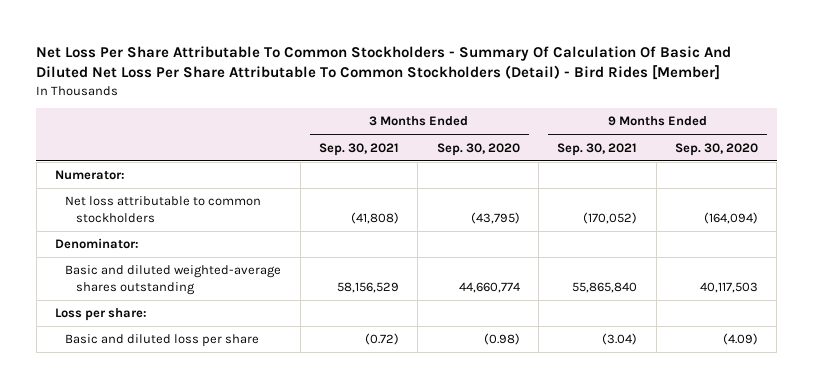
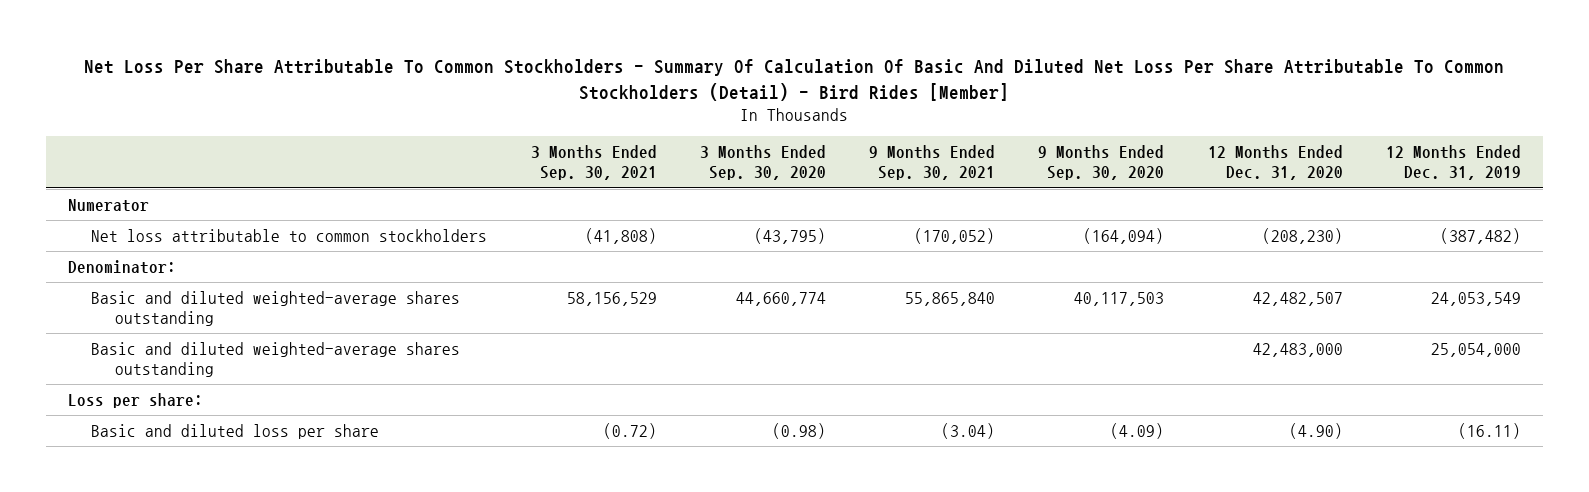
- | 3 Months Ended Sep. 30, 2021 | 3 Months Ended Sep. 30, 2020 | 9 Months Ended Sep. 30, 2021 | 9 Months Ended Sep. 30, 2020
+ | 3 Months Ended Sep. 30, 2021 | 3 Months Ended Sep. 30, 2020 | 9 Months Ended Sep. 30, 2021 | 9 Months Ended Sep. 30, 2020 | 12 Months Ended Dec. 31, 2020 | 12 Months Ended Dec. 31, 2019
- Numerator:
+ Numerator
+ Basic and diluted weighted-average shares outstanding | | | | | 42,483,000 | 25,054,000

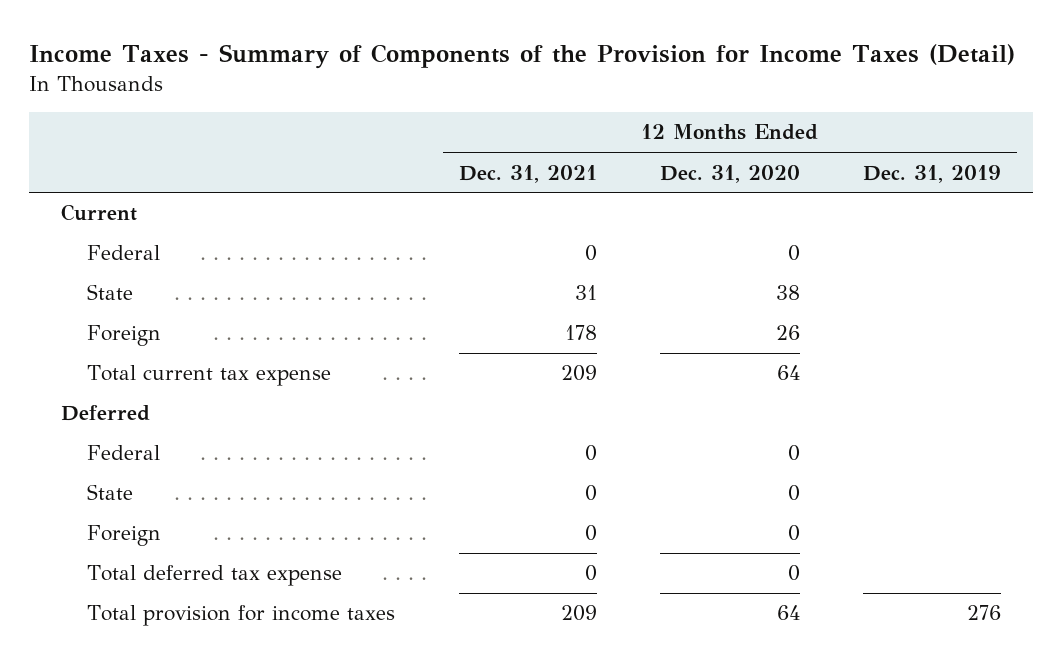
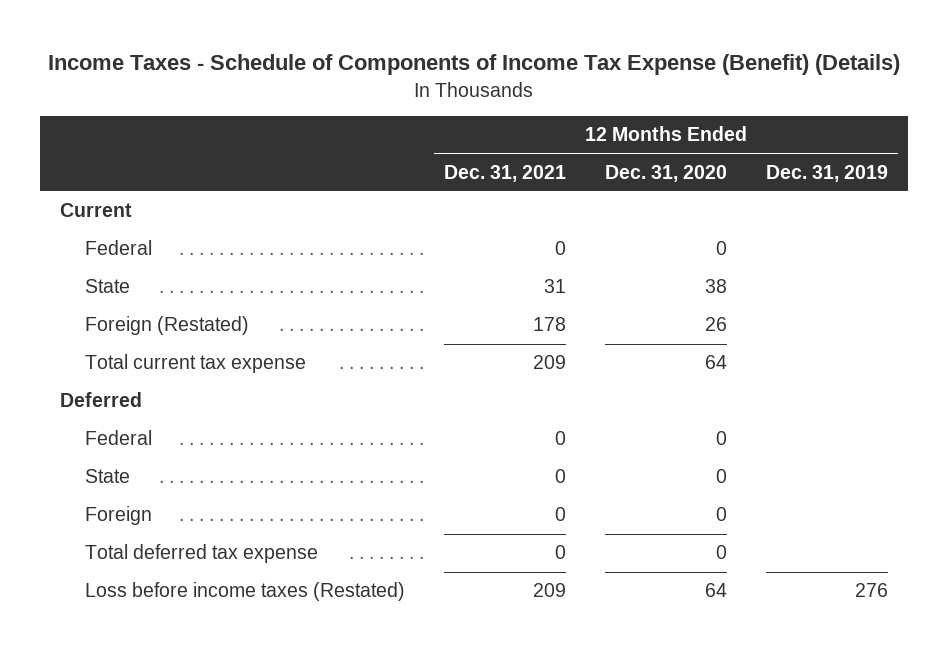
- Income Taxes - Summary of Components of the Provision for Income Taxes (Detail)
+ Income Taxes - Schedule of Components of Income Tax Expense (Benefit) (Details)
- Foreign | 178 | 26 |
+ Foreign (Restated) | 178 | 26 |
- Total provision for income taxes | 209 | 64 | 276
+ Loss before income taxes (Restated) | 209 | 64 | 276

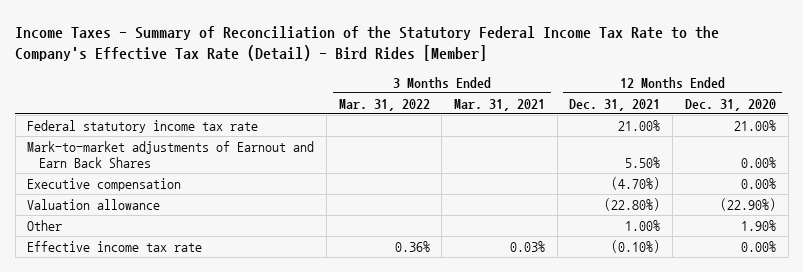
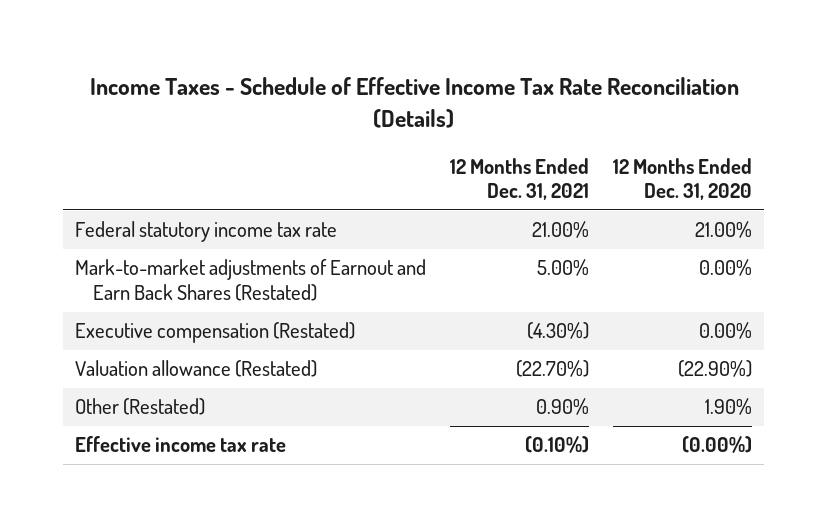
- Income Taxes - Summary of Reconciliation of the Statutory Federal Income Tax Rate to the Company's Effective Tax Rate (Detail) - Bird Rides [Member]
+ Income Taxes - Schedule of Effective Income Tax Rate Reconciliation (Details)
- | 3 Months Ended Mar. 31, 2022 | 3 Months Ended Mar. 31, 2021 | 12 Months Ended Dec. 31, 2021 | 12 Months Ended Dec. 31, 2020
+ | 12 Months Ended Dec. 31, 2021 | 12 Months Ended Dec. 31, 2020
- Mark-to-market adjustments of Earnout and Earn Back Shares | | | 5.50% | 0.00%
- Executive compensation | | | (4.70%) | 0.00%
- Valuation allowance | | | (22.80%) | (22.90%)
- Other | | | 1.00% | 1.90%
- Effective income tax rate | 0.36% | 0.03% | (0.10%) | 0.00%
+ Mark-to-market adjustments of Earnout and Earn Back Shares (Restated) | 5.00% | 0.00%
+ Executive compensation (Restated) | (4.30%) | 0.00%
+ Valuation allowance (Restated) | (22.70%) | (22.90%)
+ Other (Restated) | 0.90% | 1.90%
+ Effective income tax rate | (0.10%) | (0.00%)

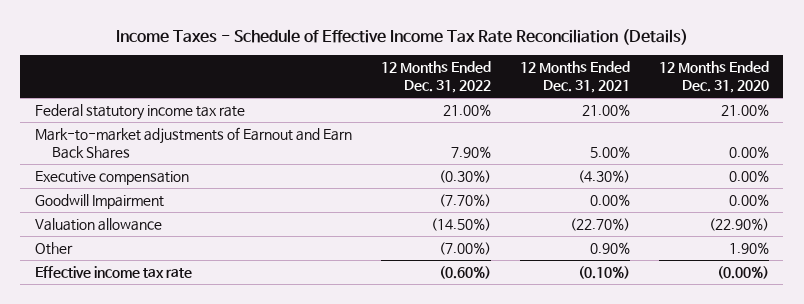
- | 12 Months Ended Dec. 31, 2021 | 12 Months Ended Dec. 31, 2020
+ | 12 Months Ended Dec. 31, 2022 | 12 Months Ended Dec. 31, 2021 | 12 Months Ended Dec. 31, 2020
- Mark-to-market adjustments of Earnout and Earn Back Shares (Restated) | 5.00% | 0.00%
- Executive compensation (Restated) | (4.30%) | 0.00%
- Valuation allowance (Restated) | (22.70%) | (22.90%)
- Other (Restated) | 0.90% | 1.90%
+ Mark-to-market adjustments of Earnout and Earn Back Shares | 7.90% | 5.00% | 0.00%
+ Executive compensation | (0.30%) | (4.30%) | 0.00%
+ Goodwill Impairment | (7.70%) | 0.00% | 0.00%
+ Valuation allowance | (14.50%) | (22.70%) | (22.90%)
+ Other | (7.00%) | 0.90% | 1.90%

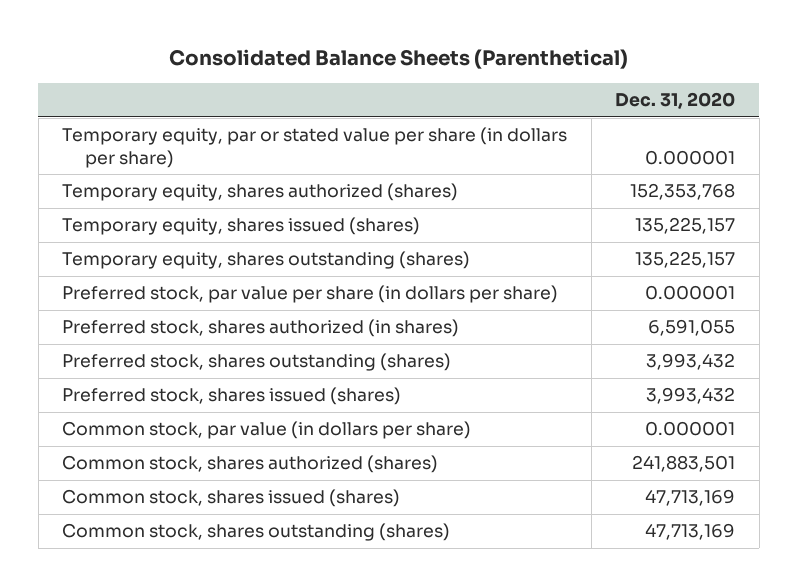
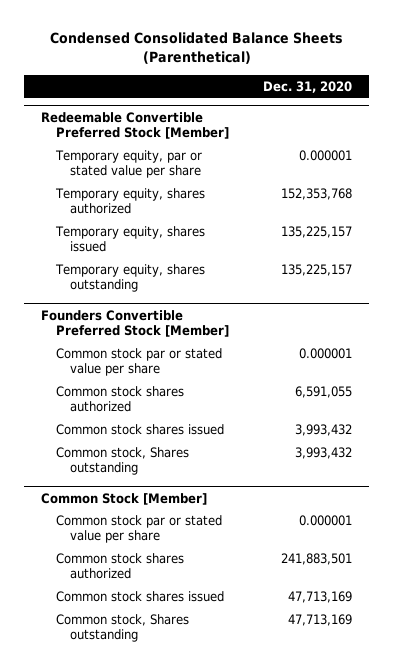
- Consolidated Balance Sheets (Parenthetical)
+ Condensed Consolidated Balance Sheets (Parenthetical)
- Temporary equity, par or stated value per share (in dollars per share) | 0.000001
- Temporary equity, shares authorized (shares) | 152,353,768
- Temporary equity, shares issued (shares) | 135,225,157
- Temporary equity, shares outstanding (shares) | 135,225,157
- Preferred stock, par value per share (in dollars per share) | 0.000001
- Preferred stock, shares authorized (in shares) | 6,591,055
- Preferred stock, shares outstanding (shares) | 3,993,432
- Preferred stock, shares issued (shares) | 3,993,432
- Common stock, par value (in dollars per share) | 0.000001
- Common stock, shares authorized (shares) | 241,883,501
- Common stock, shares issued (shares) | 47,713,169
- Common stock, shares outstanding (shares) | 47,713,169
+ Redeemable Convertible Preferred Stock [Member]
+ Temporary equity, par or stated value per share | 0.000001
+ Temporary equity, shares authorized | 152,353,768
+ Temporary equity, shares issued | 135,225,157
+ Temporary equity, shares outstanding | 135,225,157
+ Founders Convertible Preferred Stock [Member]
+ Common stock par or stated value per share | 0.000001
+ Common stock shares authorized | 6,591,055
+ Common stock shares issued | 3,993,432
+ Common stock, Shares outstanding | 3,993,432
+ Common Stock [Member]
+ Common stock par or stated value per share | 0.000001
+ Common stock shares authorized | 241,883,501
+ Common stock shares issued | 47,713,169
+ Common stock, Shares outstanding | 47,713,169

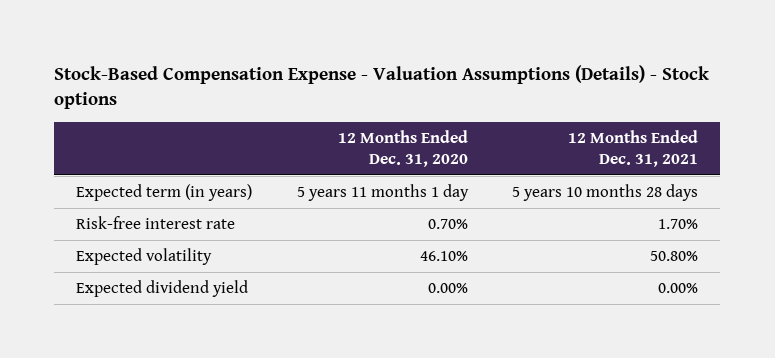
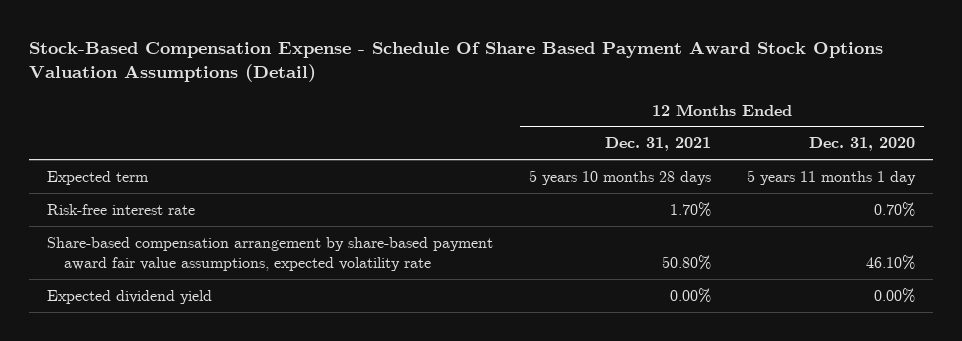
- Stock-Based Compensation Expense - Valuation Assumptions (Details) - Stock options
+ Stock-Based Compensation Expense - Schedule Of Share Based Payment Award Stock Options Valuation Assumptions (Detail)
- | 12 Months Ended Dec. 31, 2020 | 12 Months Ended Dec. 31, 2021
+ | 12 Months Ended Dec. 31, 2021 | 12 Months Ended Dec. 31, 2020
- Expected term (in years) | 5 years 11 months 1 day | 5 years 10 months 28 days
+ Expected term | 5 years 10 months 28 days | 5 years 11 months 1 day
- Expected volatility | 46.10% | 50.80%
+ Share-based compensation arrangement by share-based payment award fair value assumptions, expected volatility rate | 50.80% | 46.10%

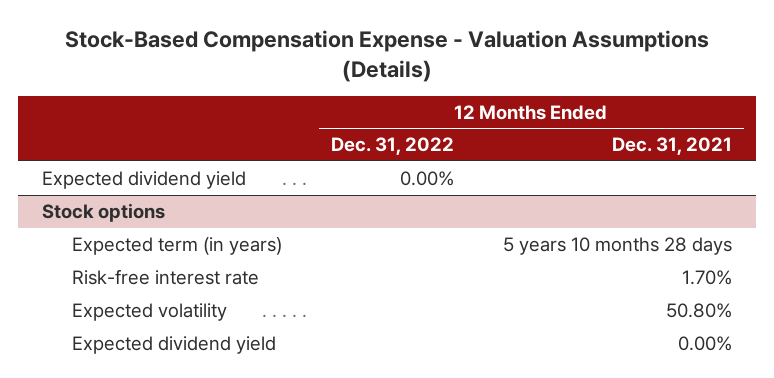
- Stock-Based Compensation Expense - Schedule Of Share Based Payment Award Stock Options Valuation Assumptions (Detail)
+ Stock-Based Compensation Expense - Valuation Assumptions (Details)
- | 12 Months Ended Dec. 31, 2021 | 12 Months Ended Dec. 31, 2020
+ | 12 Months Ended Dec. 31, 2022 | 12 Months Ended Dec. 31, 2021
- Expected term | 5 years 10 months 28 days | 5 years 11 months 1 day
+ Expected dividend yield | 0.00% |
+ Stock options
+ Expected term (in years) | | 5 years 10 months 28 days
- Share-based compensation arrangement by share-based payment award fair value assumptions, expected volatility rate | 50.80% | 46.10%
+ Expected volatility | | 50.80%

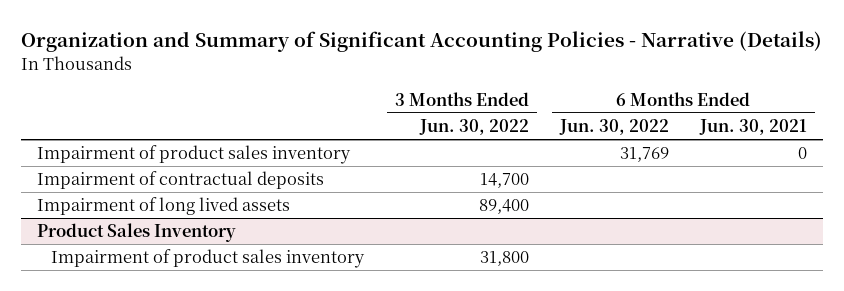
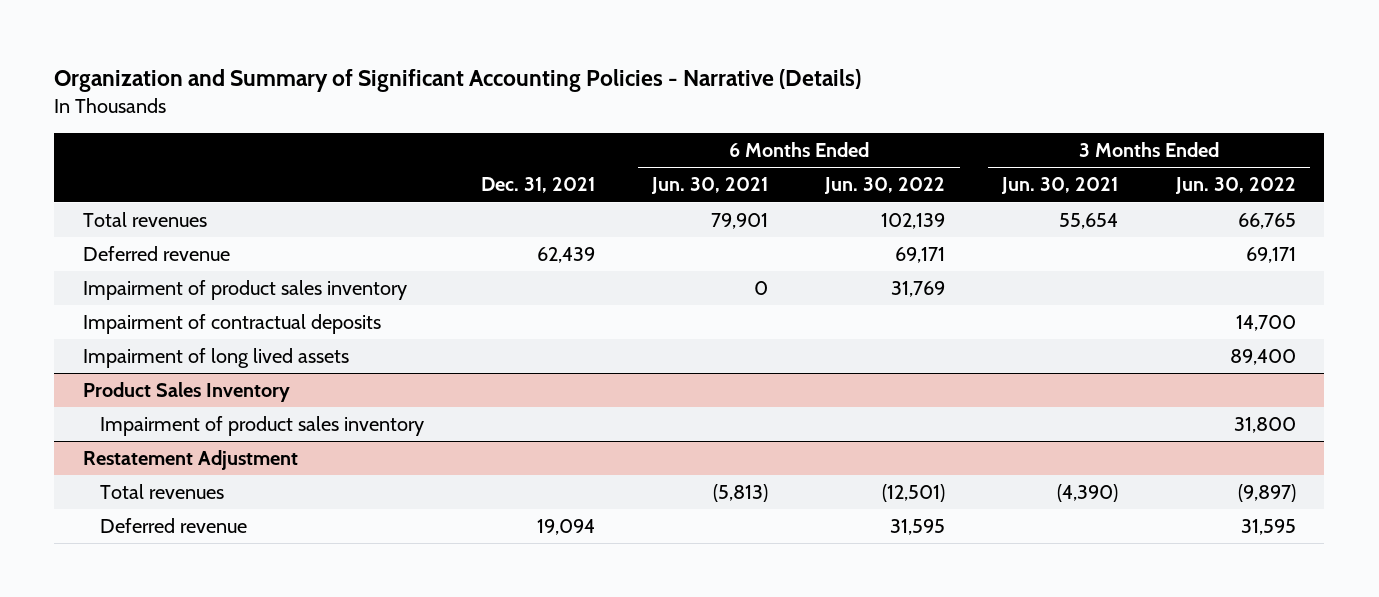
- | 3 Months Ended Jun. 30, 2022 | 6 Months Ended Jun. 30, 2022 | 6 Months Ended Jun. 30, 2021
+ | Dec. 31, 2021 | 6 Months Ended Jun. 30, 2021 | 6 Months Ended Jun. 30, 2022 | 3 Months Ended Jun. 30, 2021 | 3 Months Ended Jun. 30, 2022
+ Total revenues | | 79,901 | 102,139 | 55,654 | 66,765
+ Deferred revenue | 62,439 | | 69,171 | | 69,171
+ Restatement Adjustment
+ Total revenues | | (5,813) | (12,501) | (4,390) | (9,897)
+ Deferred revenue | 19,094 | | 31,595 | | 31,595

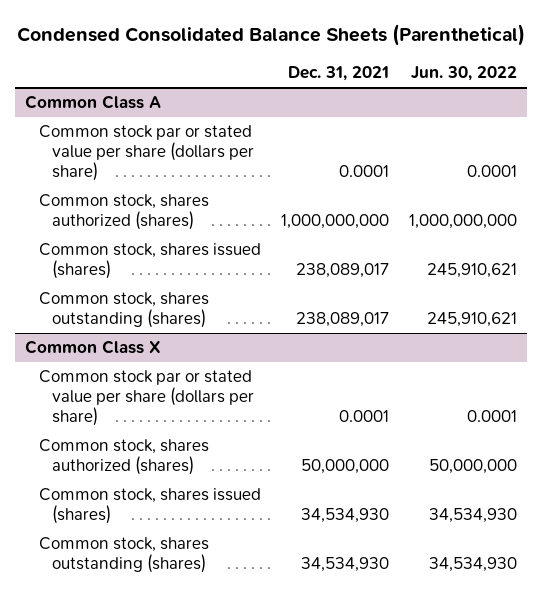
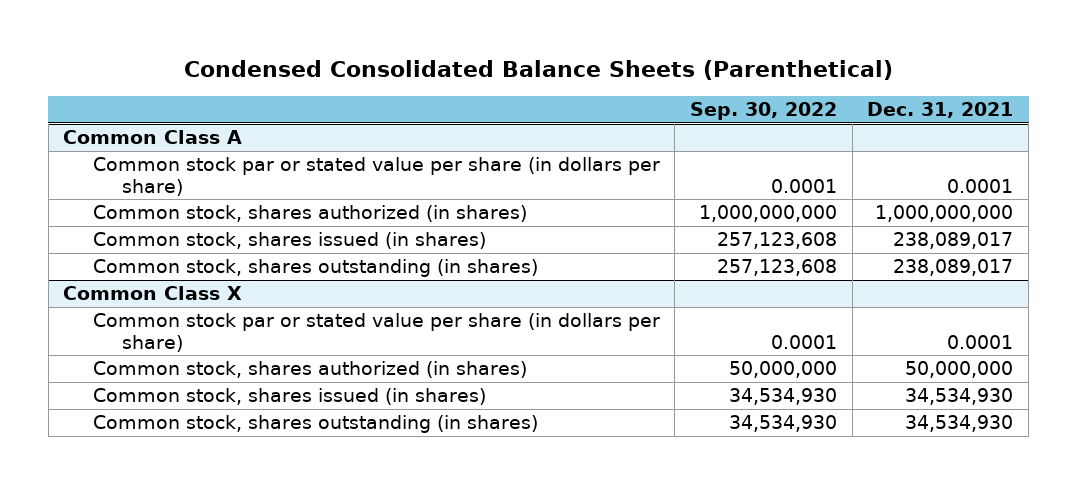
- | Dec. 31, 2021 | Jun. 30, 2022
+ | Sep. 30, 2022 | Dec. 31, 2021
@ Common Class A
- Common stock par or stated value per share (dollars per share) | 0.0001 | 0.0001
- Common stock, shares authorized (shares) | 1,000,000,000 | 1,000,000,000
- Common stock, shares issued (shares) | 238,089,017 | 245,910,621
- Common stock, shares outstanding (shares) | 238,089,017 | 245,910,621
+ Common stock par or stated value per share (in dollars per share) | 0.0001 | 0.0001
+ Common stock, shares authorized (in shares) | 1,000,000,000 | 1,000,000,000
+ Common stock, shares issued (in shares) | 257,123,608 | 238,089,017
+ Common stock, shares outstanding (in shares) | 257,123,608 | 238,089,017
@ Common Class X
- Common stock par or stated value per share (dollars per share) | 0.0001 | 0.0001
- Common stock, shares authorized (shares) | 50,000,000 | 50,000,000
- Common stock, shares issued (shares) | 34,534,930 | 34,534,930
- Common stock, shares outstanding (shares) | 34,534,930 | 34,534,930
+ Common stock par or stated value per share (in dollars per share) | 0.0001 | 0.0001
+ Common stock, shares authorized (in shares) | 50,000,000 | 50,000,000
+ Common stock, shares issued (in shares) | 34,534,930 | 34,534,930
+ Common stock, shares outstanding (in shares) | 34,534,930 | 34,534,930

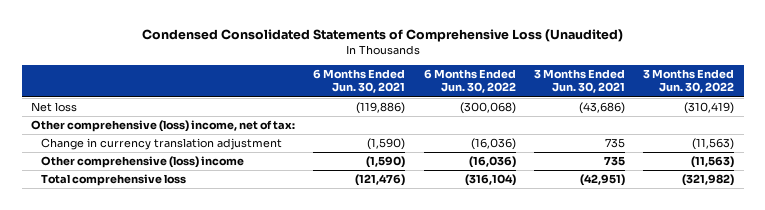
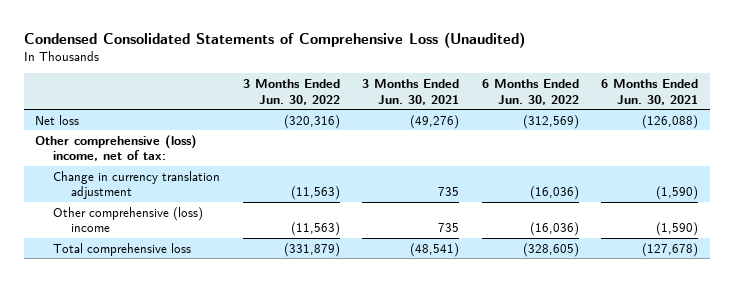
- | 6 Months Ended Jun. 30, 2021 | 6 Months Ended Jun. 30, 2022 | 3 Months Ended Jun. 30, 2021 | 3 Months Ended Jun. 30, 2022
+ | 3 Months Ended Jun. 30, 2022 | 3 Months Ended Jun. 30, 2021 | 6 Months Ended Jun. 30, 2022 | 6 Months Ended Jun. 30, 2021
- Net loss | (119,886) | (300,068) | (43,686) | (310,419)
+ Net loss | (320,316) | (49,276) | (312,569) | (126,088)
- Total comprehensive loss | (121,476) | (316,104) | (42,951) | (321,982)
+ Total comprehensive loss | (331,879) | (48,541) | (328,605) | (127,678)

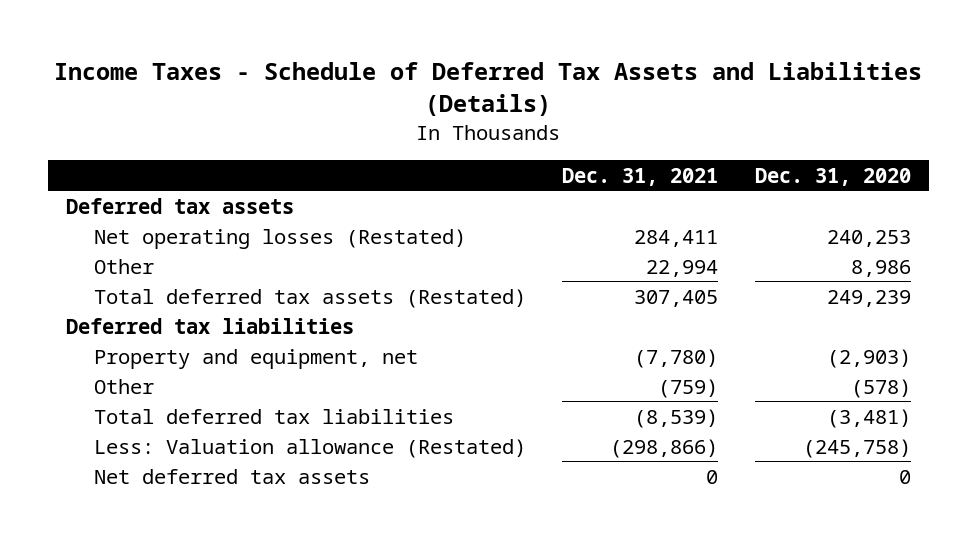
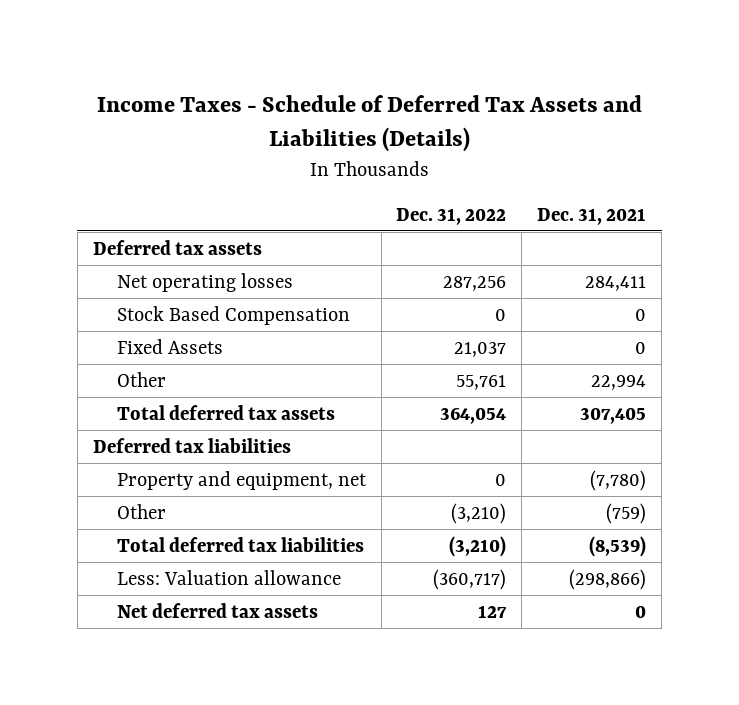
- | Dec. 31, 2021 | Dec. 31, 2020
+ | Dec. 31, 2022 | Dec. 31, 2021
- Net operating losses (Restated) | 284,411 | 240,253
+ Net operating losses | 287,256 | 284,411
+ Stock Based Compensation | 0 | 0
+ Fixed Assets | 21,037 | 0
- Total deferred tax assets (Restated) | 307,405 | 249,239
+ Total deferred tax assets | 364,054 | 307,405
- Less: Valuation allowance (Restated) | (298,866) | (245,758)
+ Less: Valuation allowance | (360,717) | (298,866)

